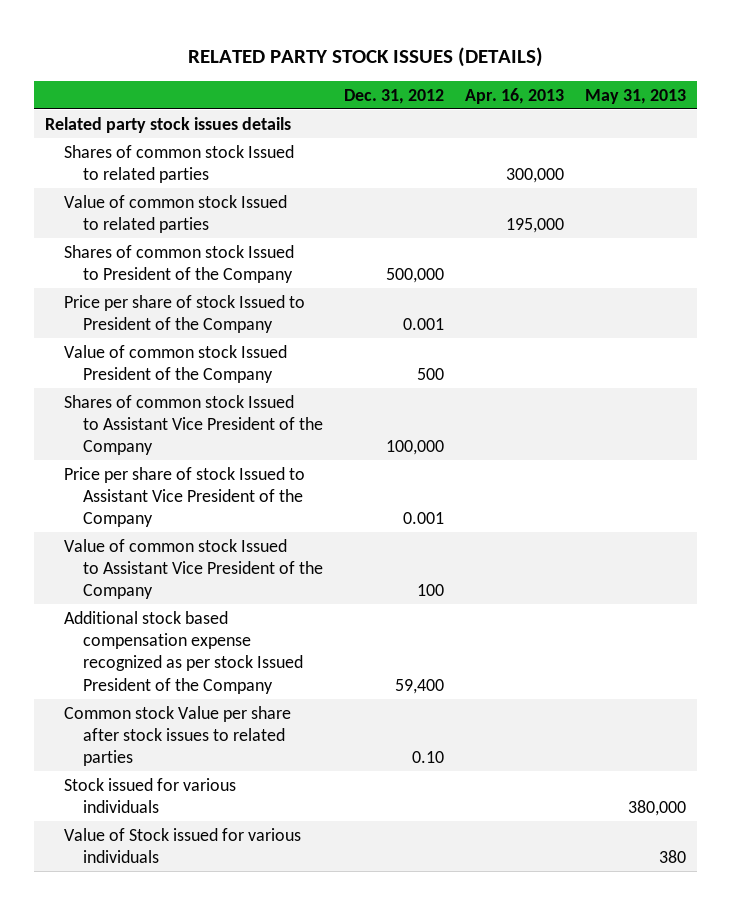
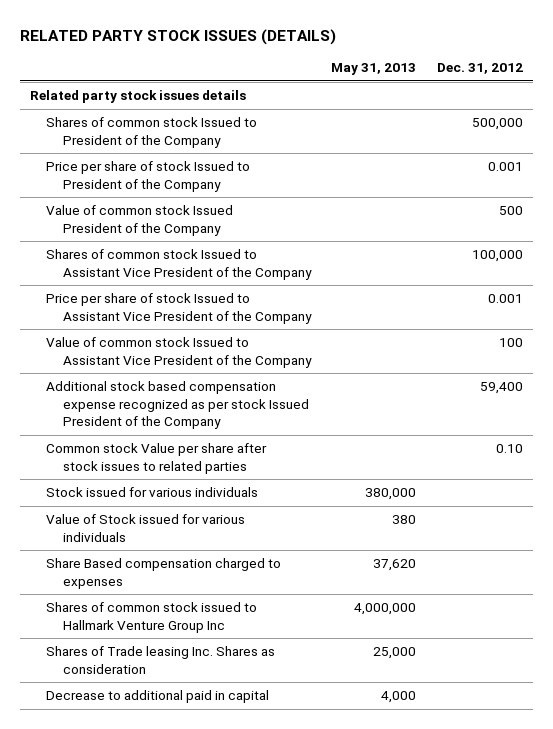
- | Dec. 31, 2012 | Apr. 16, 2013 | May 31, 2013
+ | May 31, 2013 | Dec. 31, 2012
- Shares of common stock Issued to related parties | | 300,000 |
- Value of common stock Issued to related parties | | 195,000 |
+ Share Based compensation charged to expenses | 37,620 |
+ Shares of common stock issued to Hallmark Venture Group Inc | 4,000,000 |
+ Shares of Trade leasing Inc. Shares as consideration | 25,000 |
+ Decrease to additional paid in capital | 4,000 |

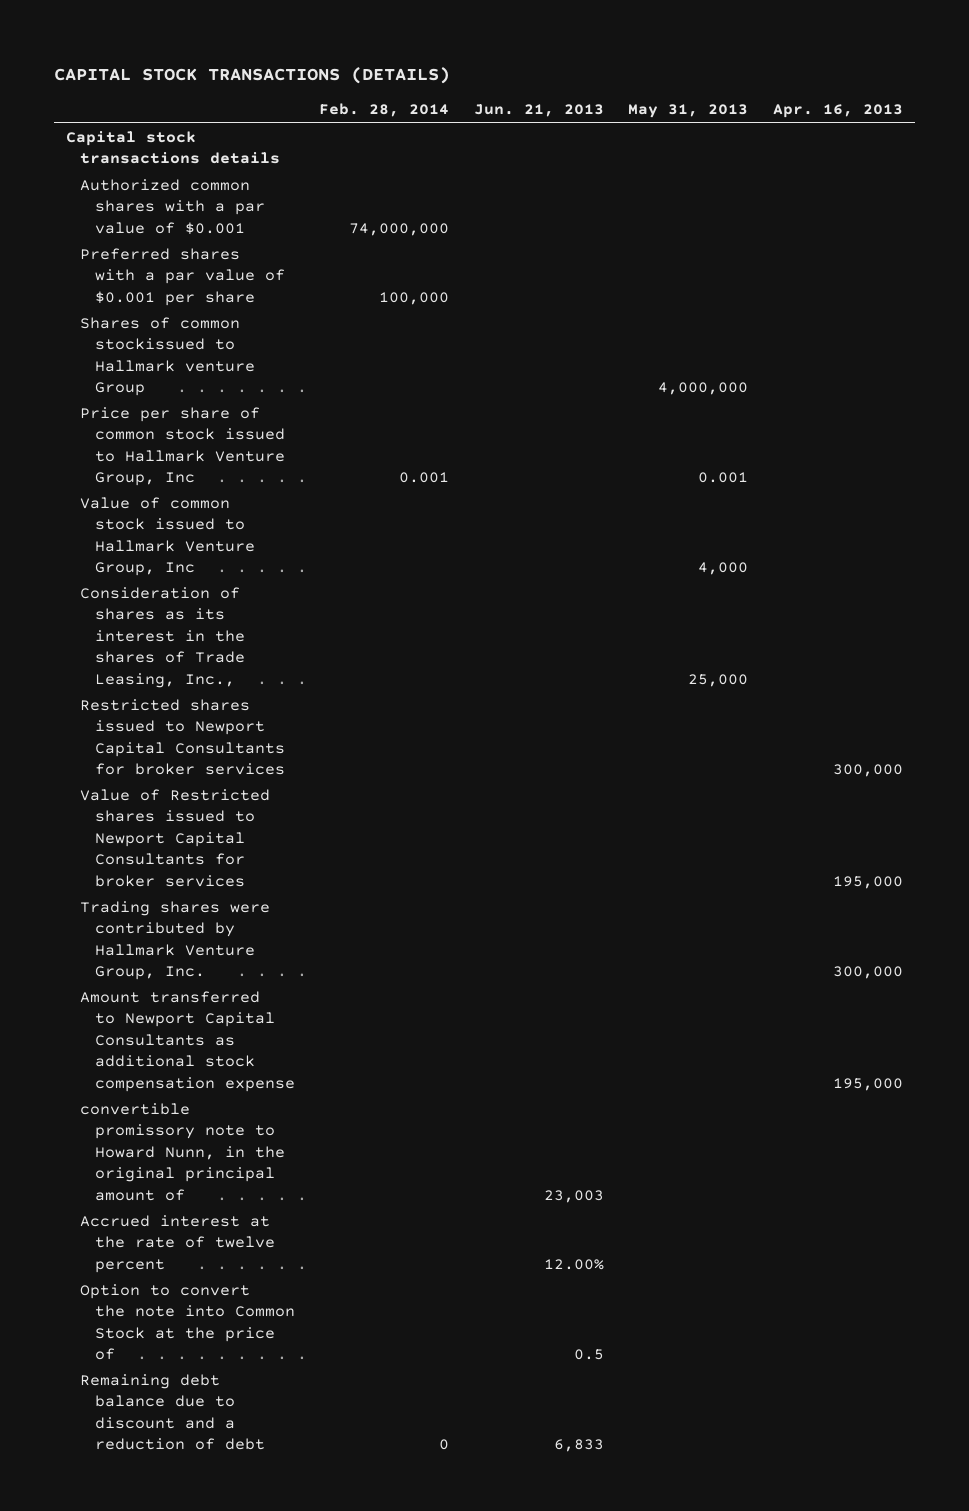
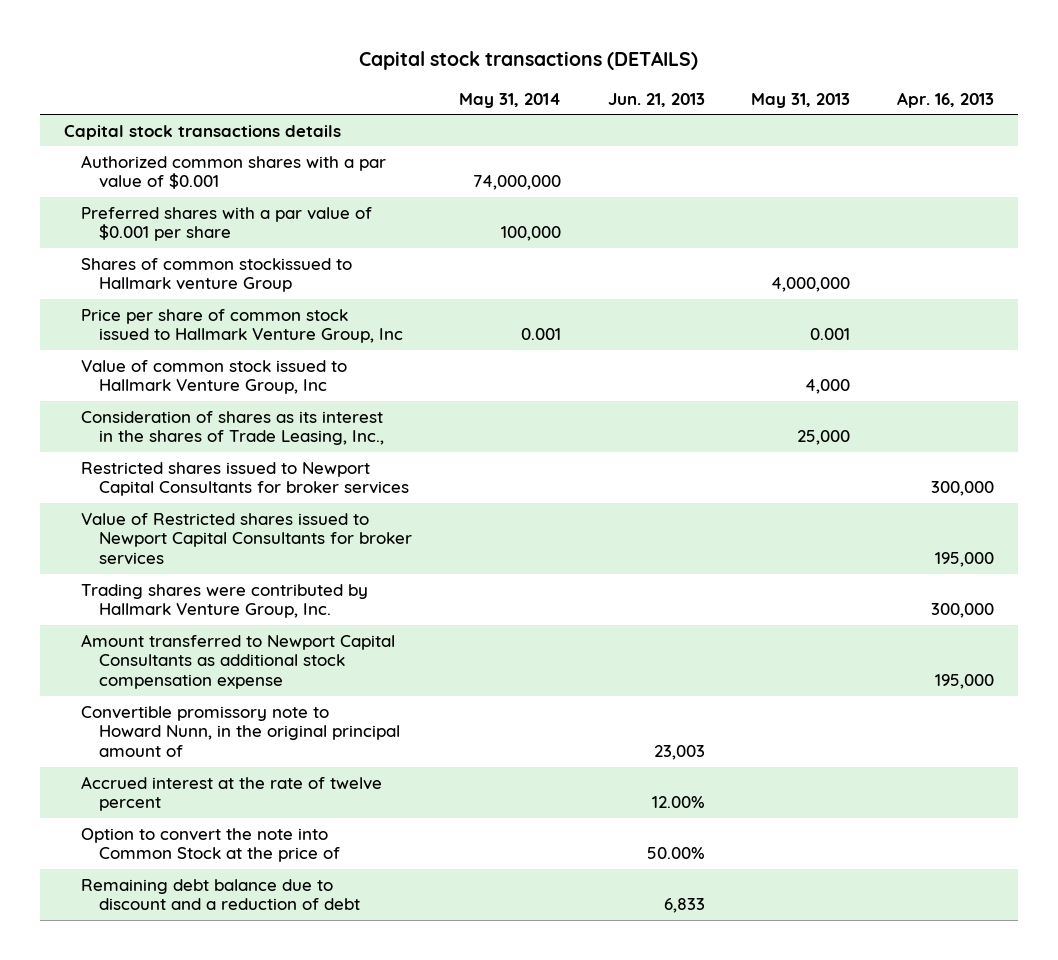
- CAPITAL STOCK TRANSACTIONS (DETAILS)
+ Capital stock transactions (DETAILS)
- | Feb. 28, 2014 | Jun. 21, 2013 | May 31, 2013 | Apr. 16, 2013
+ | May 31, 2014 | Jun. 21, 2013 | May 31, 2013 | Apr. 16, 2013
- convertible promissory note to Howard Nunn, in the original principal amount of | | 23,003 | |
+ Convertible promissory note to Howard Nunn, in the original principal amount of | | 23,003 | |
- Option to convert the note into Common Stock at the price of | | 0.5 | |
+ Option to convert the note into Common Stock at the price of | | 50.00% | |

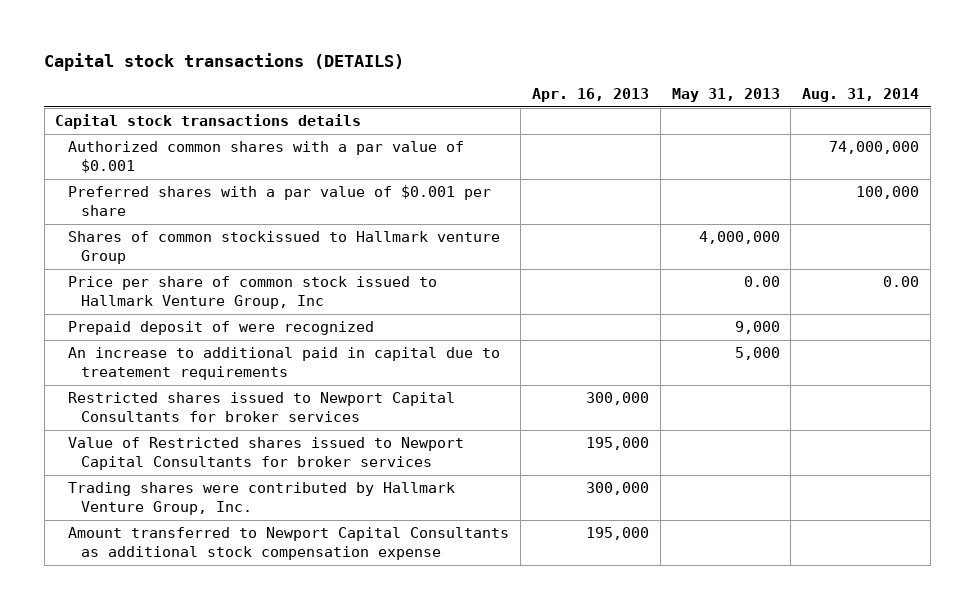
- | May 31, 2014 | Jun. 21, 2013 | May 31, 2013 | Apr. 16, 2013
+ | Apr. 16, 2013 | May 31, 2013 | Aug. 31, 2014
- Price per share of common stock issued to Hallmark Venture Group, Inc | 0.001 | | 0.001 |
- Value of common stock issued to Hallmark Venture Group, Inc | | | 4,000 |
- Consideration of shares as its interest in the shares of Trade Leasing, Inc., | | | 25,000 |
+ Price per share of common stock issued to Hallmark Venture Group, Inc | | 0.00 | 0.00
+ Prepaid deposit of were recognized | | 9,000 |
+ An increase to additional paid in capital due to treatement requirements | | 5,000 |
- Convertible promissory note to Howard Nunn, in the original principal amount of | | 23,003 | |
- Accrued interest at the rate of twelve percent | | 12.00% | |
- Option to convert the note into Common Stock at the price of | | 50.00% | |
- Remaining debt balance due to discount and a reduction of debt | | 6,833 | |

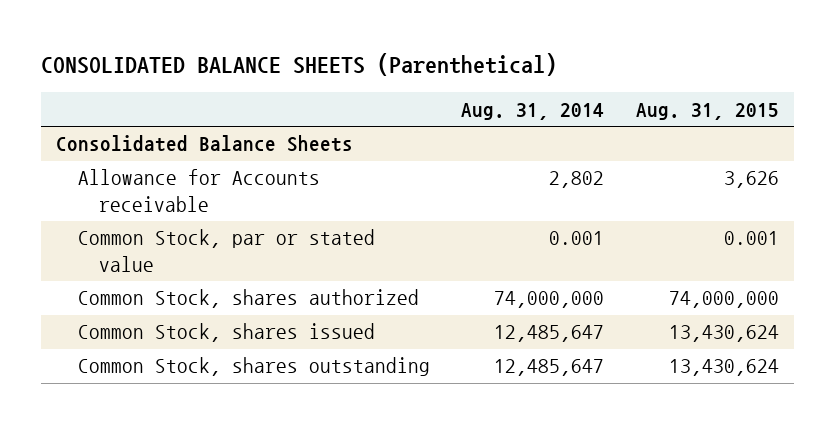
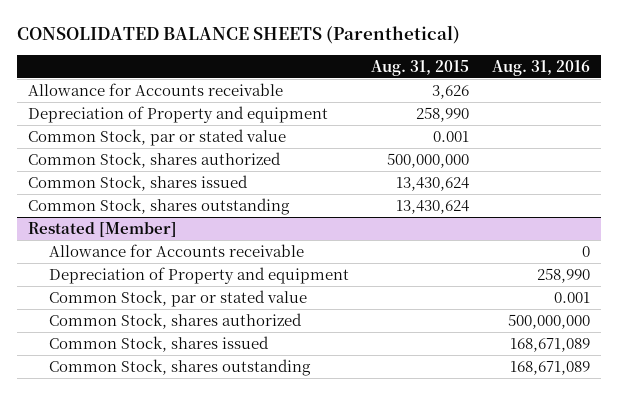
- | Aug. 31, 2014 | Aug. 31, 2015
+ | Aug. 31, 2015 | Aug. 31, 2016
- Consolidated Balance Sheets
+ Depreciation of Property and equipment | 258,990 |
- Common Stock, shares authorized | 74,000,000 | 74,000,000
+ Common Stock, shares authorized | 500,000,000 |
+ Restated [Member]
+ Allowance for Accounts receivable | | 0
+ Depreciation of Property and equipment | | 258,990
+ Common Stock, par or stated value | | 0.001
+ Common Stock, shares authorized | | 500,000,000
+ Common Stock, shares issued | | 168,671,089
+ Common Stock, shares outstanding | | 168,671,089

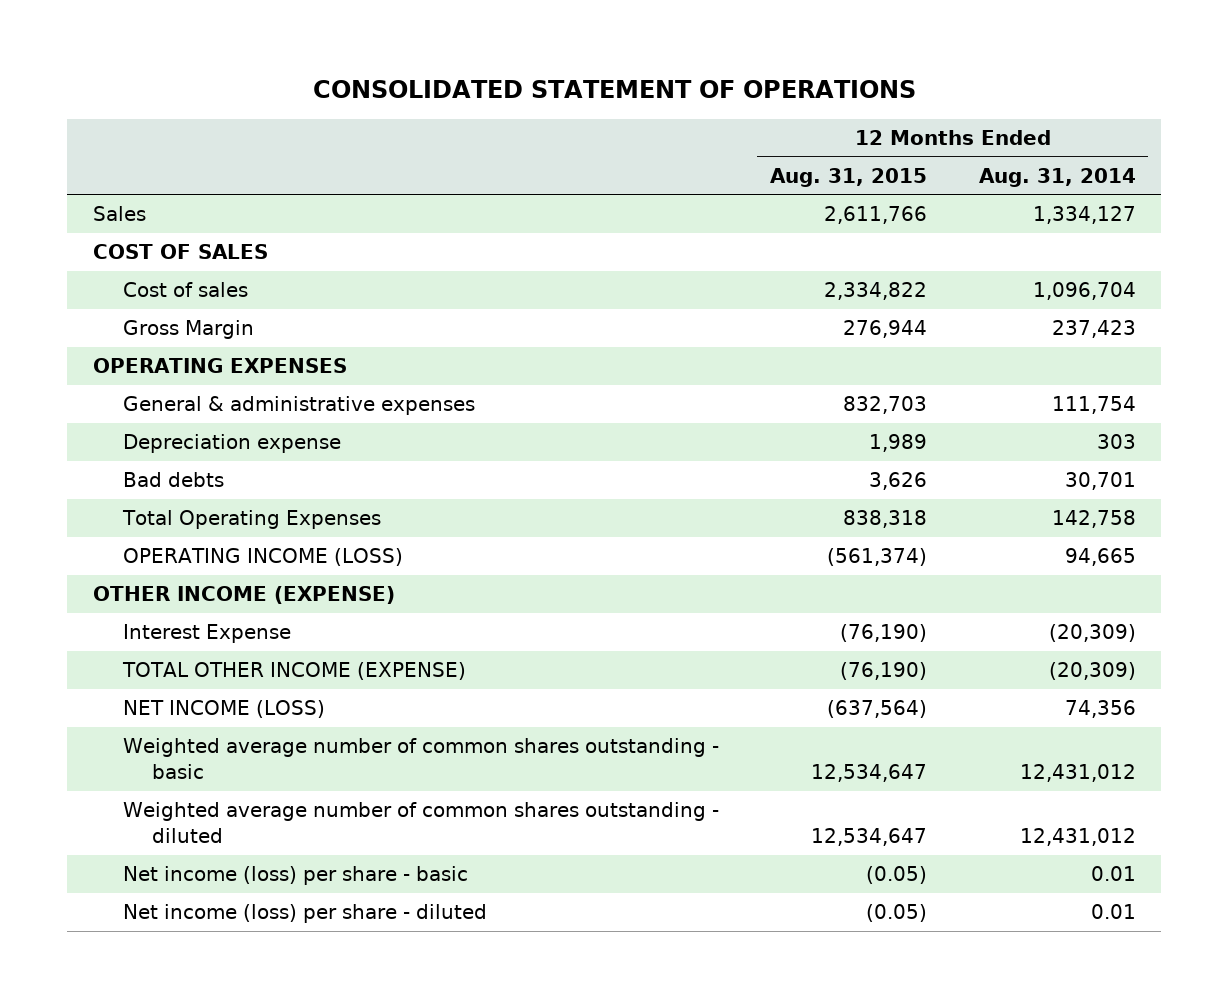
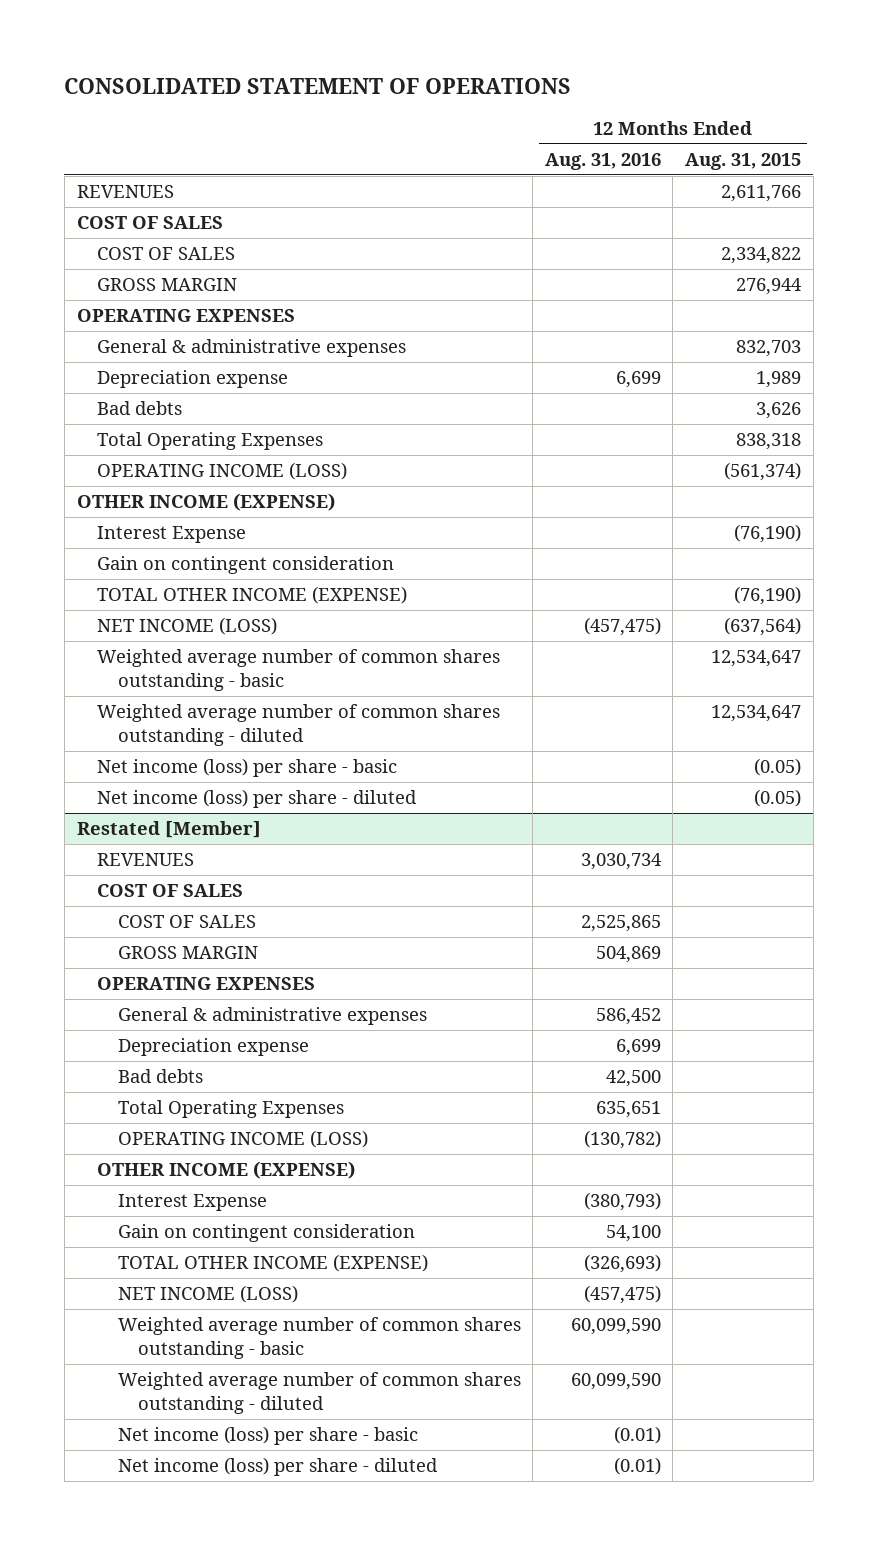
- | 12 Months Ended Aug. 31, 2015 | 12 Months Ended Aug. 31, 2014
+ | 12 Months Ended Aug. 31, 2016 | 12 Months Ended Aug. 31, 2015
- Sales | 2,611,766 | 1,334,127
+ REVENUES | | 2,611,766
- Cost of sales | 2,334,822 | 1,096,704
- Gross Margin | 276,944 | 237,423
+ COST OF SALES | | 2,334,822
+ GROSS MARGIN | | 276,944
+ Gain on contingent consideration
+ Restated [Member]
+ REVENUES | 3,030,734 |
+ COST OF SALES
+ COST OF SALES | 2,525,865 |
+ GROSS MARGIN | 504,869 |
+ OPERATING EXPENSES
+ General & administrative expenses | 586,452 |
+ Depreciation expense | 6,699 |
+ Bad debts | 42,500 |
+ Total Operating Expenses | 635,651 |
+ OPERATING INCOME (LOSS) | (130,782) |
+ OTHER INCOME (EXPENSE)
+ Interest Expense | (380,793) |
+ Gain on contingent consideration | 54,100 |
+ TOTAL OTHER INCOME (EXPENSE) | (326,693) |
+ NET INCOME (LOSS) | (457,475) |
+ Weighted average number of common shares outstanding - basic | 60,099,590 |
+ Weighted average number of common shares outstanding - diluted | 60,099,590 |
+ Net income (loss) per share - basic | (0.01) |
+ Net income (loss) per share - diluted | (0.01) |

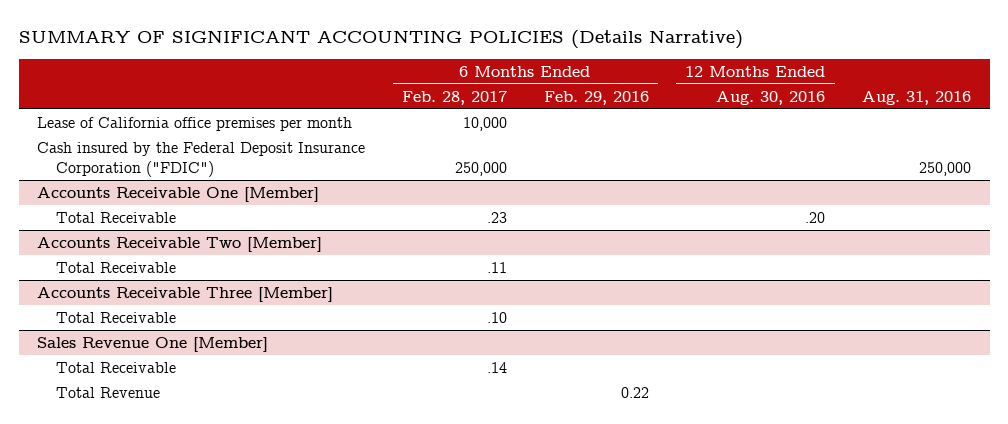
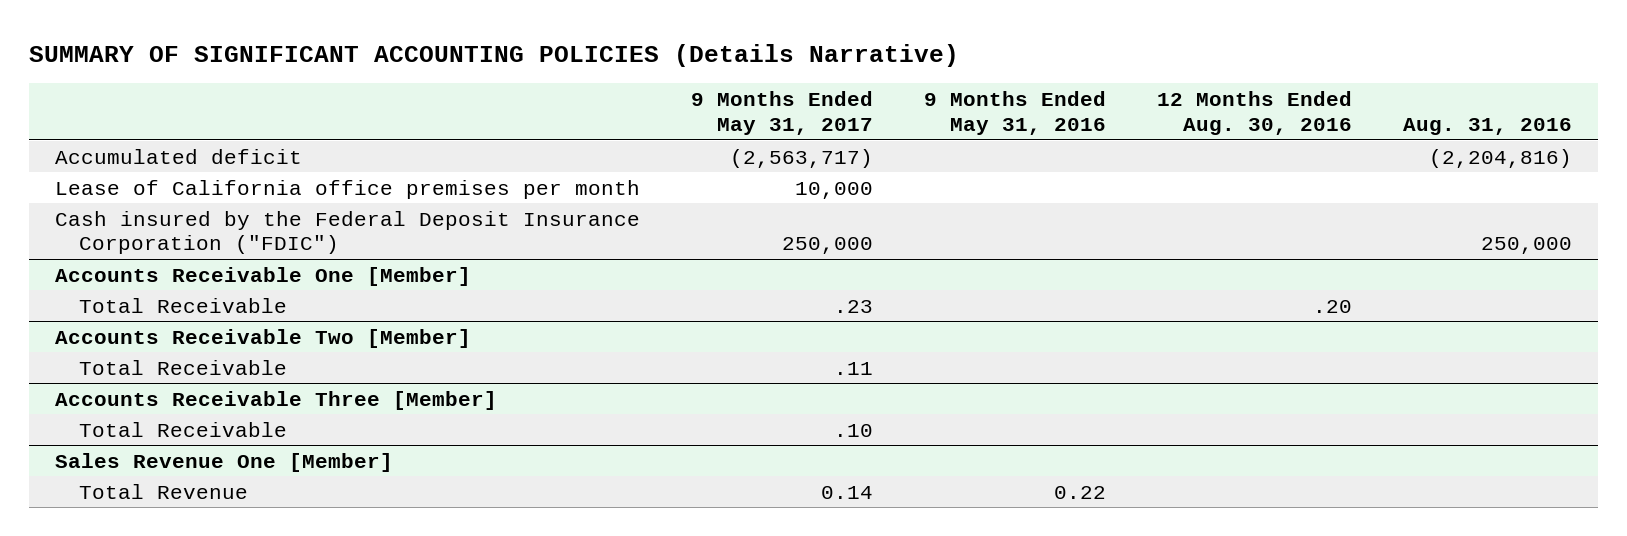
- | 6 Months Ended Feb. 28, 2017 | 6 Months Ended Feb. 29, 2016 | 12 Months Ended Aug. 30, 2016 | Aug. 31, 2016
+ | 9 Months Ended May 31, 2017 | 9 Months Ended May 31, 2016 | 12 Months Ended Aug. 30, 2016 | Aug. 31, 2016
+ Accumulated deficit | (2,563,717) | | | (2,204,816)
@ Sales Revenue One [Member]
- Total Receivable | .14 | | |

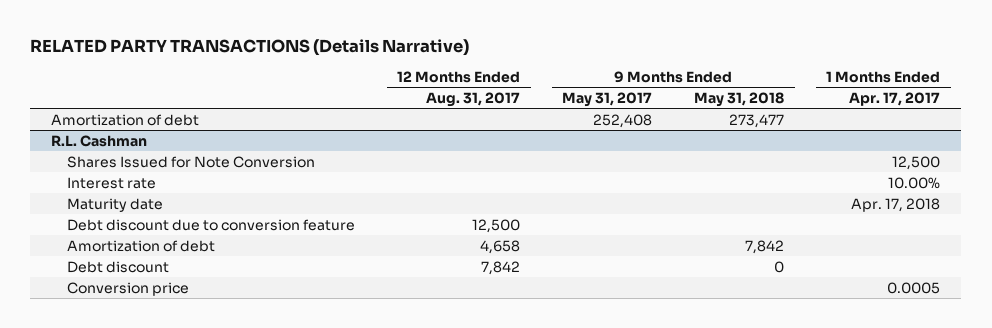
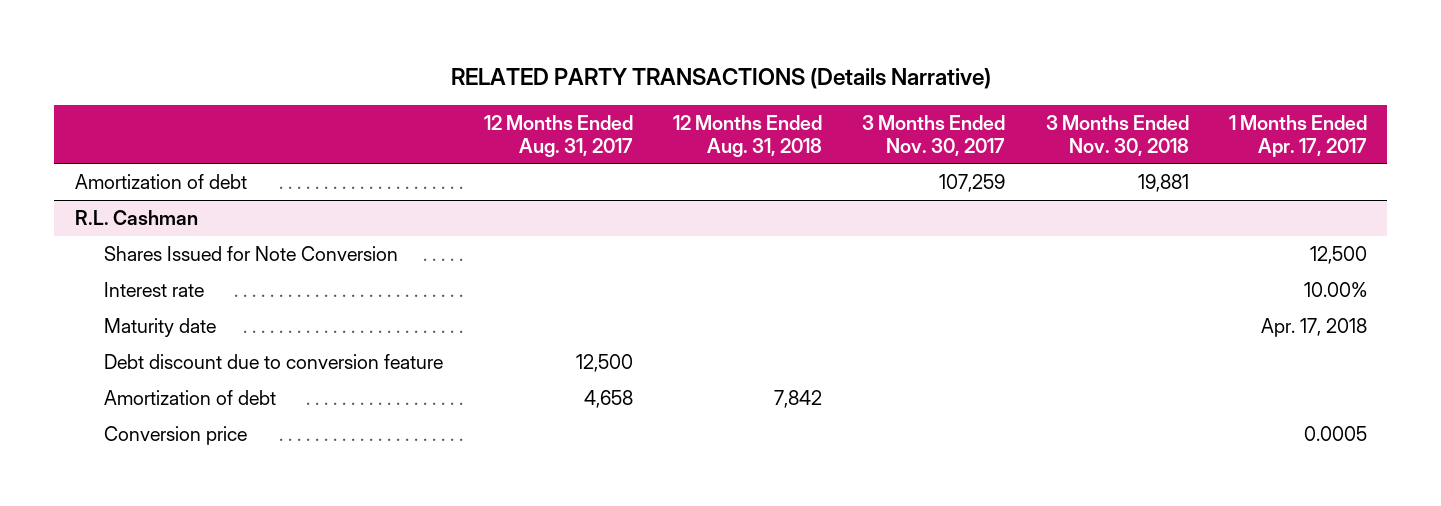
- | 12 Months Ended Aug. 31, 2017 | 9 Months Ended May 31, 2017 | 9 Months Ended May 31, 2018 | 1 Months Ended Apr. 17, 2017
+ | 12 Months Ended Aug. 31, 2017 | 12 Months Ended Aug. 31, 2018 | 3 Months Ended Nov. 30, 2017 | 3 Months Ended Nov. 30, 2018 | 1 Months Ended Apr. 17, 2017
@ R.L. Cashman
- Debt discount | 7,842 | | 0 |

